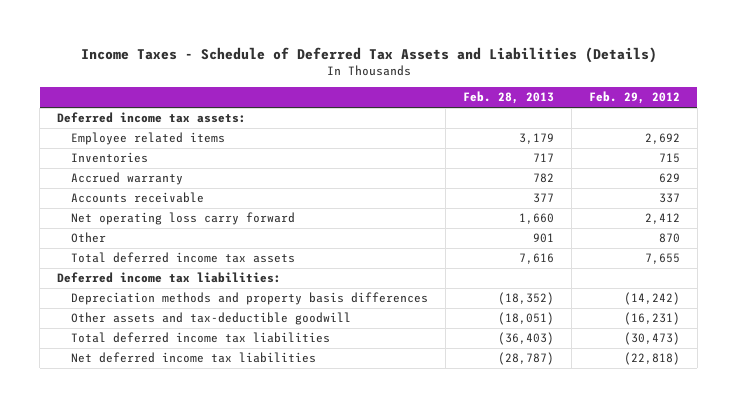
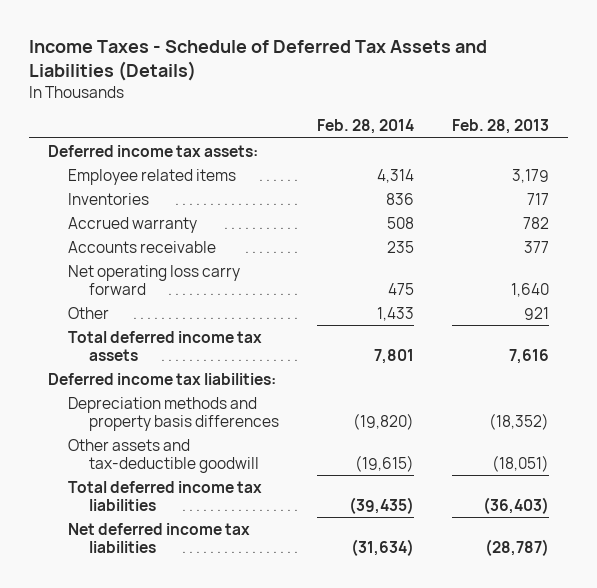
- | Feb. 28, 2013 | Feb. 29, 2012
+ | Feb. 28, 2014 | Feb. 28, 2013
- Net operating loss carry forward | 1,660 | 2,412
- Other | 901 | 870
+ Net operating loss carry forward | 475 | 1,640
+ Other | 1,433 | 921

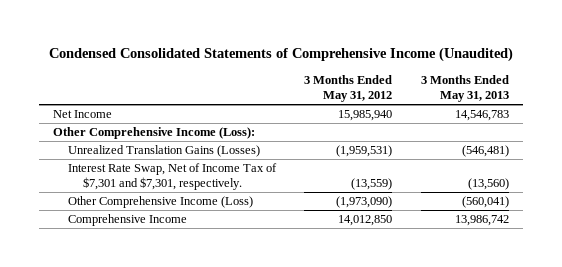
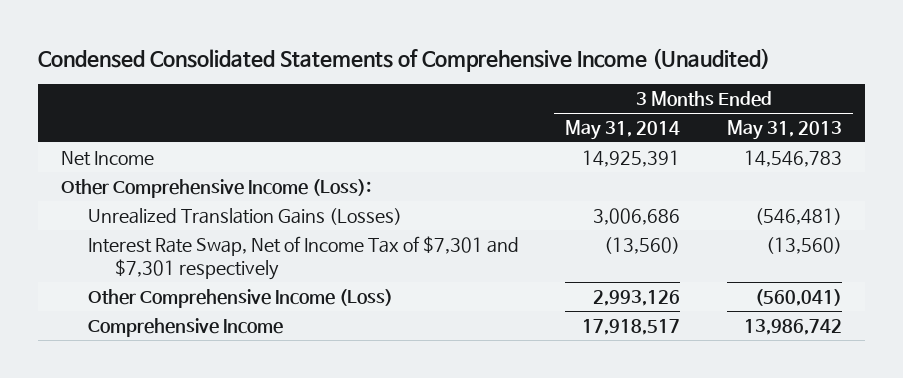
- | 3 Months Ended May 31, 2012 | 3 Months Ended May 31, 2013
+ | 3 Months Ended May 31, 2014 | 3 Months Ended May 31, 2013
- Interest Rate Swap, Net of Income Tax of $7,301 and $7,301, respectively. | (13,559) | (13,560)
+ Interest Rate Swap, Net of Income Tax of $7,301 and $7,301 respectively | (13,560) | (13,560)

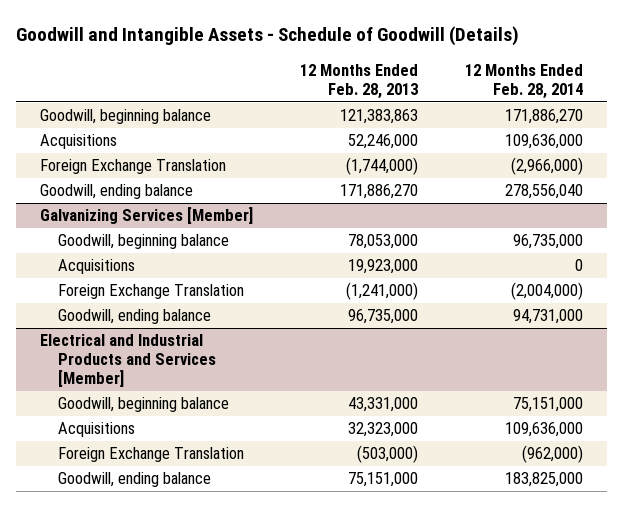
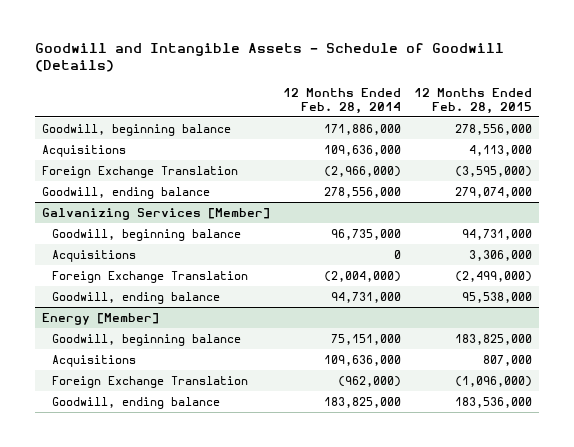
- | 12 Months Ended Feb. 28, 2013 | 12 Months Ended Feb. 28, 2014
+ | 12 Months Ended Feb. 28, 2014 | 12 Months Ended Feb. 28, 2015
- Goodwill, beginning balance | 121,383,863 | 171,886,270
+ Goodwill, beginning balance | 171,886,000 | 278,556,000
- Goodwill, ending balance | 171,886,270 | 278,556,040
+ Goodwill, ending balance | 278,556,000 | 279,074,000
- Electrical and Industrial Products and Services [Member]
+ Energy [Member]

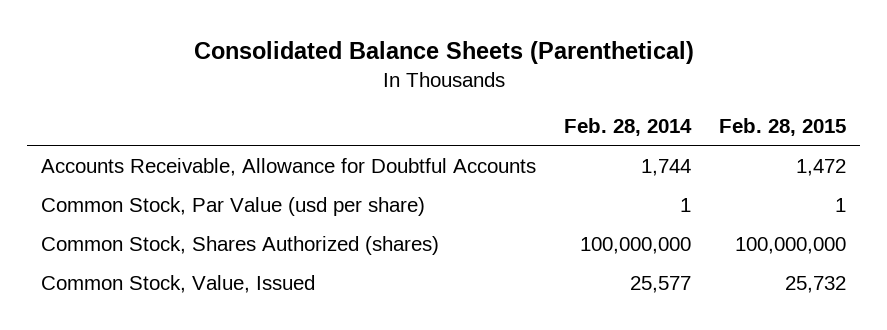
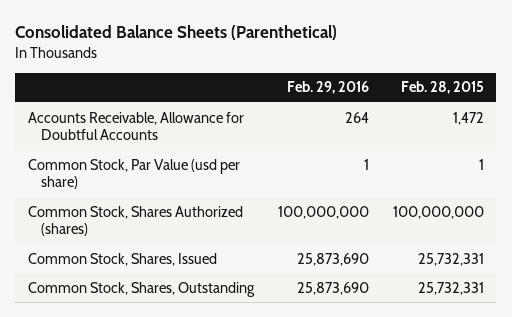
- | Feb. 28, 2014 | Feb. 28, 2015
+ | Feb. 29, 2016 | Feb. 28, 2015
- Common Stock, Value, Issued | 25,577 | 25,732
+ Common Stock, Shares, Issued | 25,873,690 | 25,732,331
+ Common Stock, Shares, Outstanding | 25,873,690 | 25,732,331

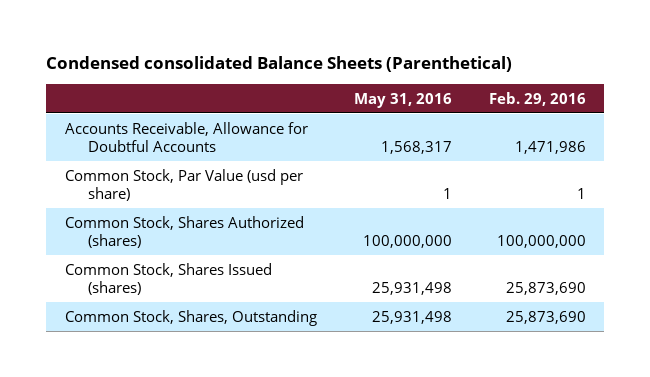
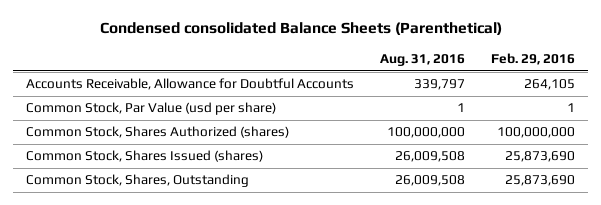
- | May 31, 2016 | Feb. 29, 2016
+ | Aug. 31, 2016 | Feb. 29, 2016
- Accounts Receivable, Allowance for Doubtful Accounts | 1,568,317 | 1,471,986
+ Accounts Receivable, Allowance for Doubtful Accounts | 339,797 | 264,105

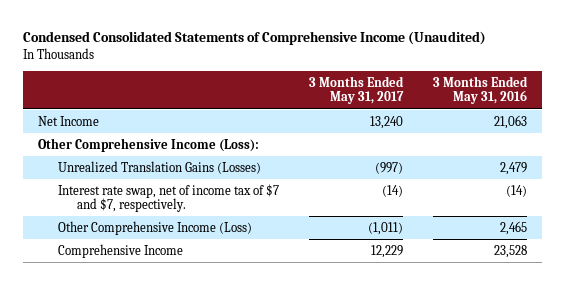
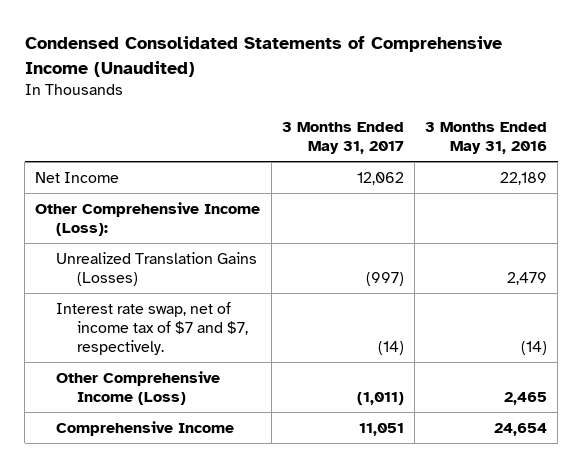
- Net Income | 13,240 | 21,063
+ Net Income | 12,062 | 22,189
- Comprehensive Income | 12,229 | 23,528
+ Comprehensive Income | 11,051 | 24,654

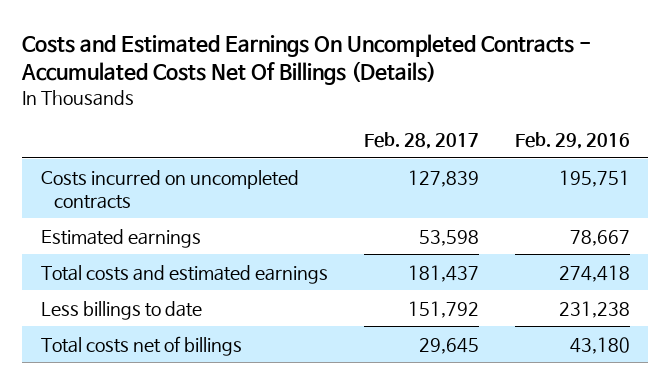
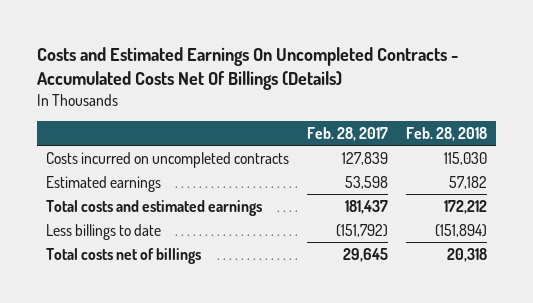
- | Feb. 28, 2017 | Feb. 29, 2016
+ | Feb. 28, 2017 | Feb. 28, 2018
- Less billings to date | 151,792 | 231,238
+ Less billings to date | (151,792) | (151,894)

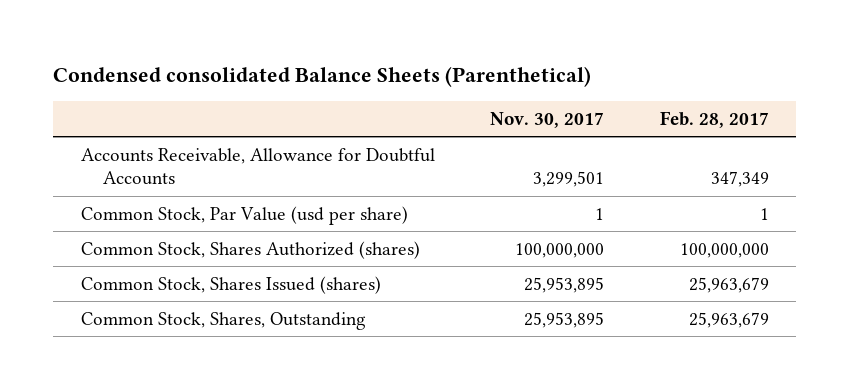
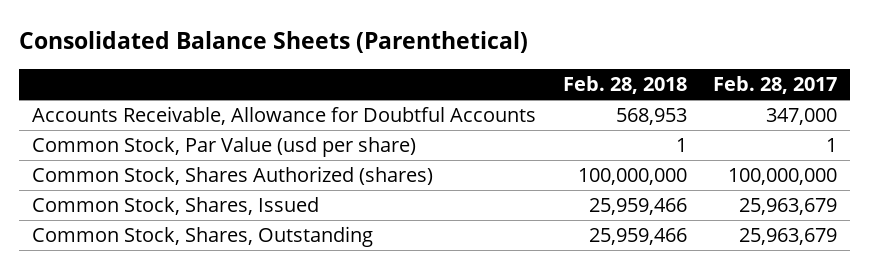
- Condensed consolidated Balance Sheets (Parenthetical)
+ Consolidated Balance Sheets (Parenthetical)
- | Nov. 30, 2017 | Feb. 28, 2017
+ | Feb. 28, 2018 | Feb. 28, 2017
- Accounts Receivable, Allowance for Doubtful Accounts | 3,299,501 | 347,349
+ Accounts Receivable, Allowance for Doubtful Accounts | 568,953 | 347,000
- Common Stock, Shares Issued (shares) | 25,953,895 | 25,963,679
+ Common Stock, Shares, Issued | 25,959,466 | 25,963,679

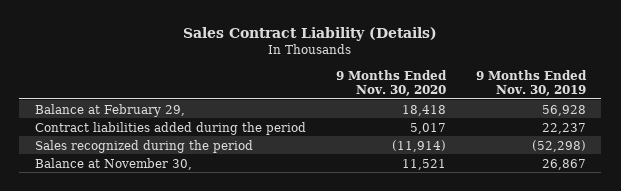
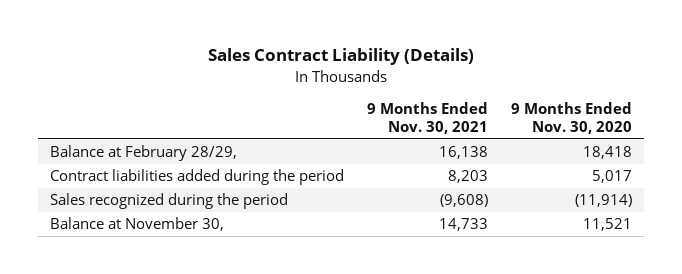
- | 9 Months Ended Nov. 30, 2020 | 9 Months Ended Nov. 30, 2019
+ | 9 Months Ended Nov. 30, 2021 | 9 Months Ended Nov. 30, 2020
- Balance at February 29, | 18,418 | 56,928
+ Balance at February 28/29, | 16,138 | 18,418

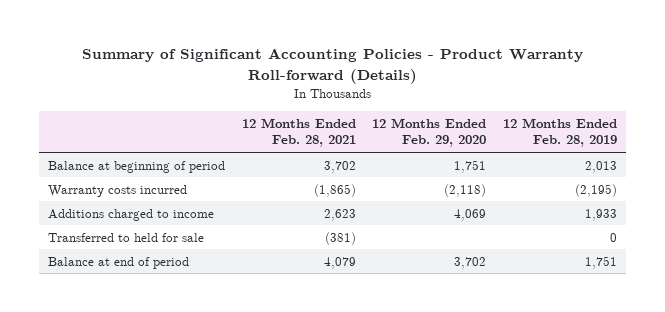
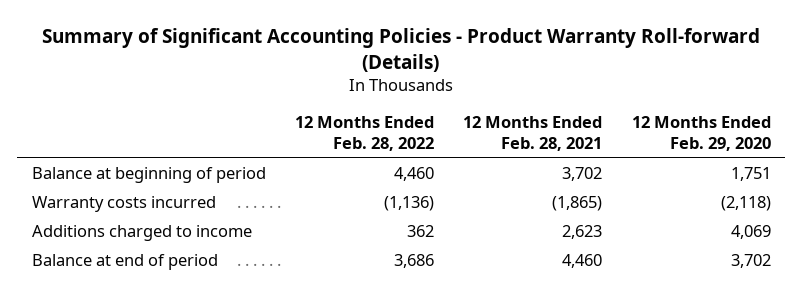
- | 12 Months Ended Feb. 28, 2021 | 12 Months Ended Feb. 29, 2020 | 12 Months Ended Feb. 28, 2019
+ | 12 Months Ended Feb. 28, 2022 | 12 Months Ended Feb. 28, 2021 | 12 Months Ended Feb. 29, 2020
- Transferred to held for sale | (381) | | 0
- Balance at end of period | 4,079 | 3,702 | 1,751
+ Balance at end of period | 3,686 | 4,460 | 3,702

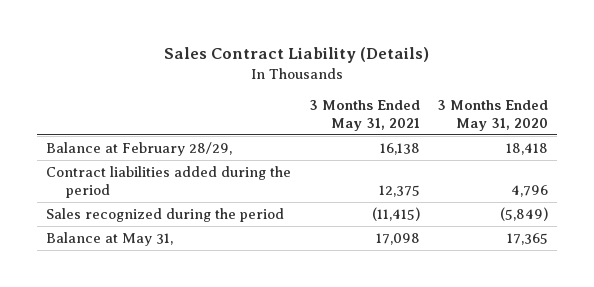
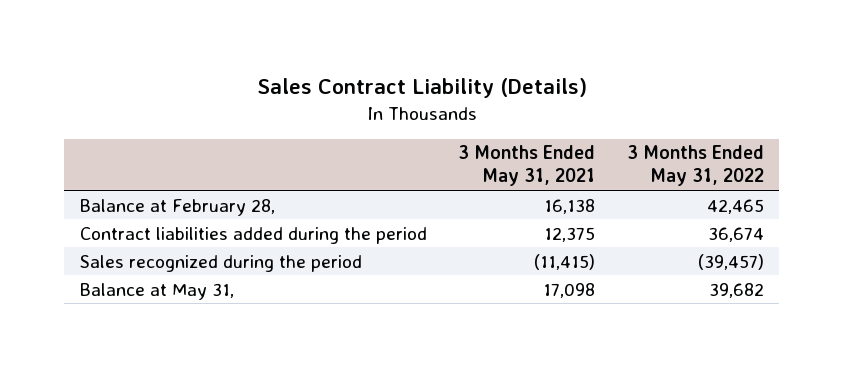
- | 3 Months Ended May 31, 2021 | 3 Months Ended May 31, 2020
+ | 3 Months Ended May 31, 2021 | 3 Months Ended May 31, 2022
- Balance at February 28/29, | 16,138 | 18,418
+ Balance at February 28, | 16,138 | 42,465

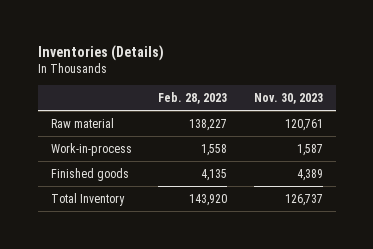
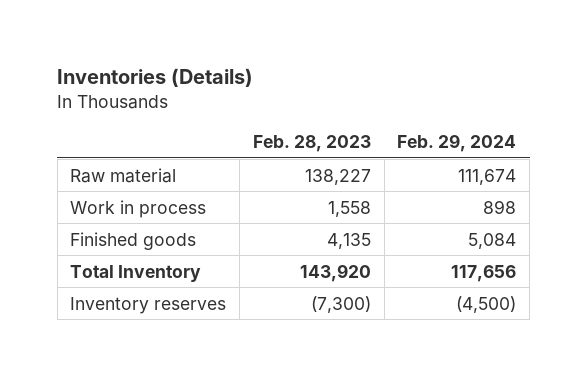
- | Feb. 28, 2023 | Nov. 30, 2023
+ | Feb. 28, 2023 | Feb. 29, 2024
- Work-in-process | 1,558 | 1,587
+ Work in process | 1,558 | 898
+ Inventory reserves | (7,300) | (4,500)

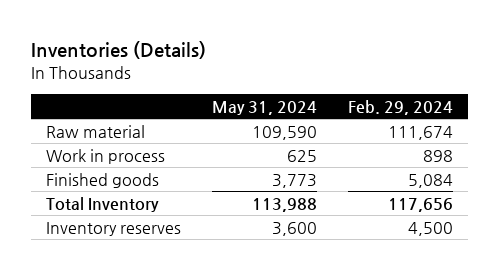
- | Feb. 28, 2023 | Feb. 29, 2024
+ | May 31, 2024 | Feb. 29, 2024
- Inventory reserves | (7,300) | (4,500)
+ Inventory reserves | 3,600 | 4,500

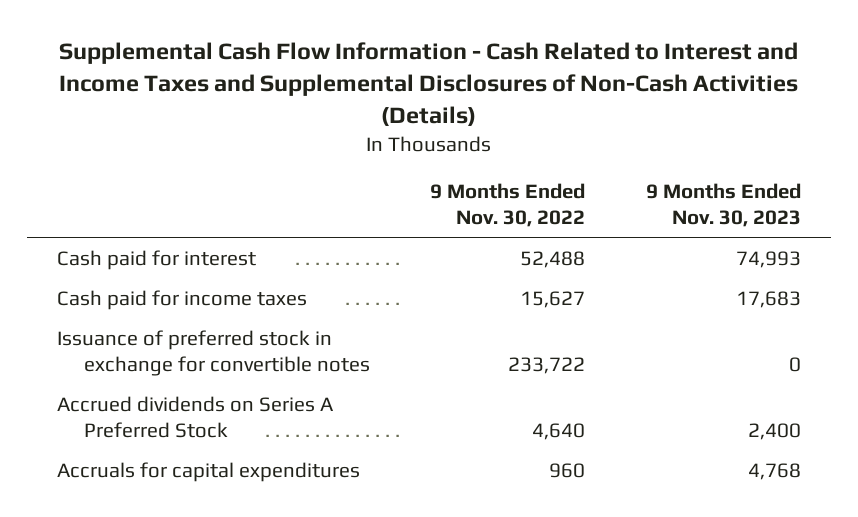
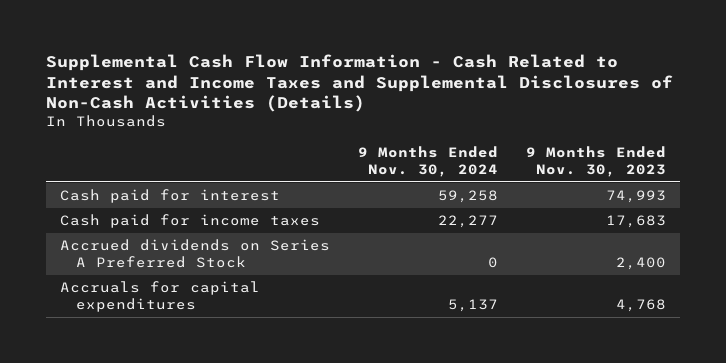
- | 9 Months Ended Nov. 30, 2022 | 9 Months Ended Nov. 30, 2023
+ | 9 Months Ended Nov. 30, 2024 | 9 Months Ended Nov. 30, 2023
- Issuance of preferred stock in exchange for convertible notes | 233,722 | 0

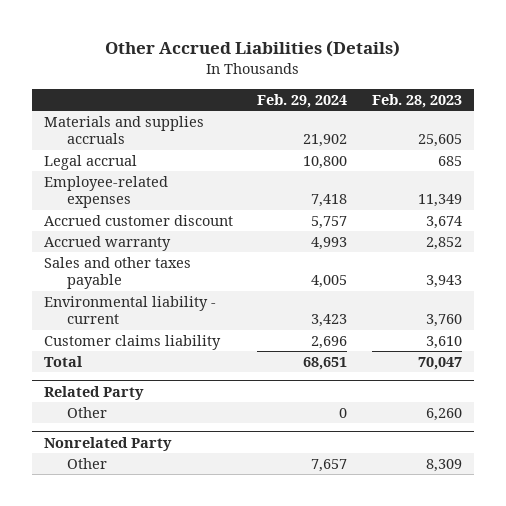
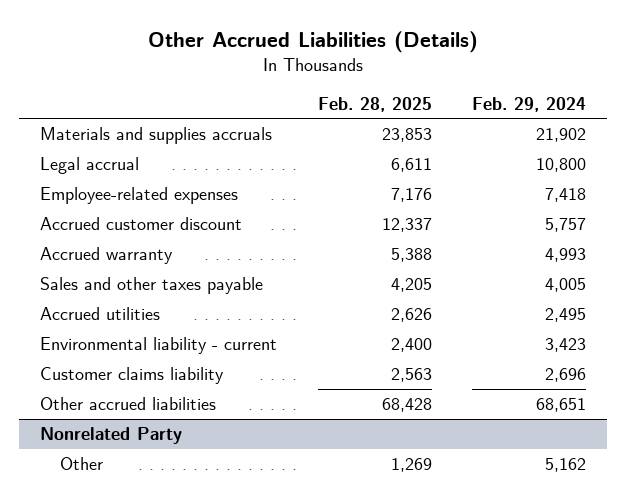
- | Feb. 29, 2024 | Feb. 28, 2023
+ | Feb. 28, 2025 | Feb. 29, 2024
+ Accrued utilities | 2,626 | 2,495
- Total | 68,651 | 70,047
- Related Party
- Other | 0 | 6,260
+ Other accrued liabilities | 68,428 | 68,651
@ Nonrelated Party
- Other | 7,657 | 8,309
+ Other | 1,269 | 5,162

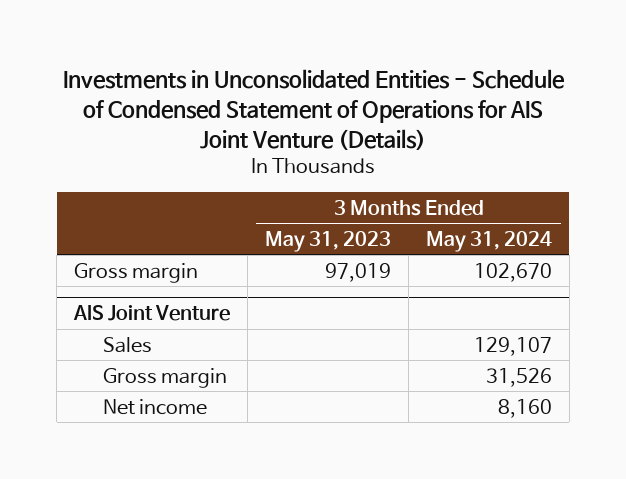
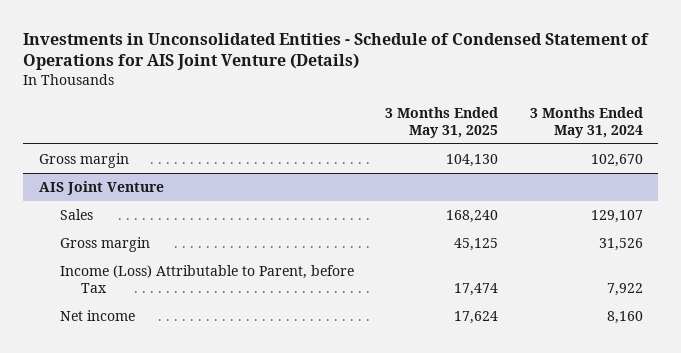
- | 3 Months Ended May 31, 2023 | 3 Months Ended May 31, 2024
+ | 3 Months Ended May 31, 2025 | 3 Months Ended May 31, 2024
@ AIS Joint Venture
+ Income (Loss) Attributable to Parent, before Tax | 17,474 | 7,922

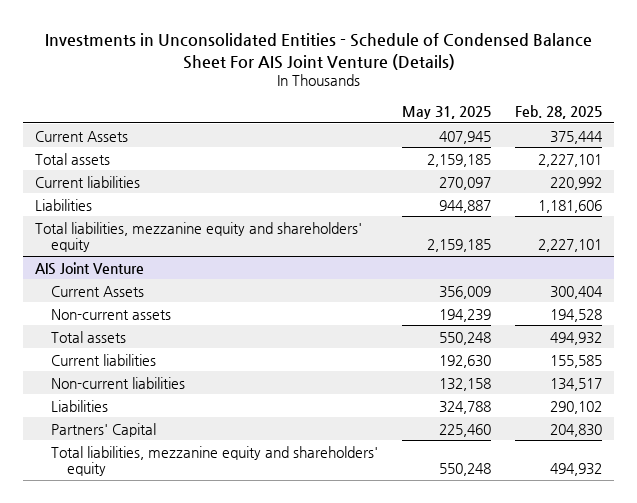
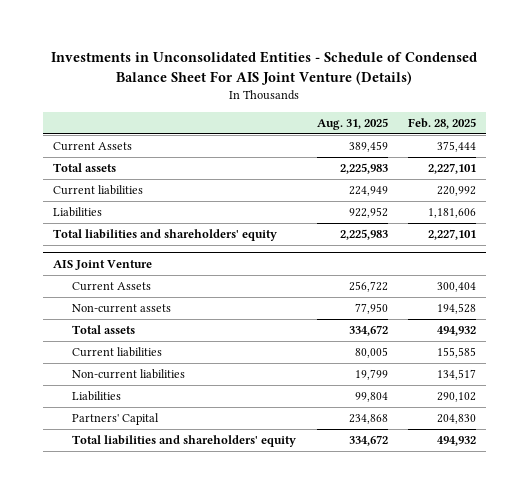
- | May 31, 2025 | Feb. 28, 2025
+ | Aug. 31, 2025 | Feb. 28, 2025
- Total liabilities, mezzanine equity and shareholders' equity | 2,159,185 | 2,227,101
+ Total liabilities and shareholders' equity | 2,225,983 | 2,227,101
@ AIS Joint Venture
- Total liabilities, mezzanine equity and shareholders' equity | 550,248 | 494,932
+ Total liabilities and shareholders' equity | 334,672 | 494,932

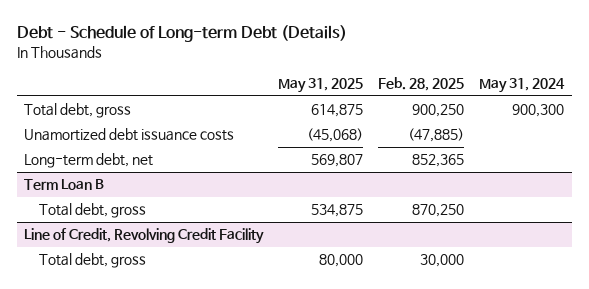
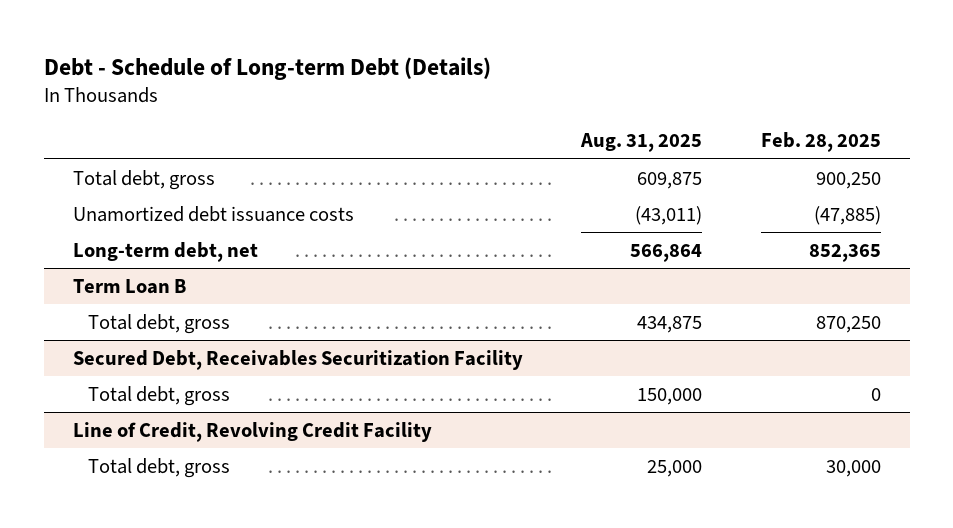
- | May 31, 2025 | Feb. 28, 2025 | May 31, 2024
+ | Aug. 31, 2025 | Feb. 28, 2025
+ Secured Debt, Receivables Securitization Facility
+ Total debt, gross | 150,000 | 0

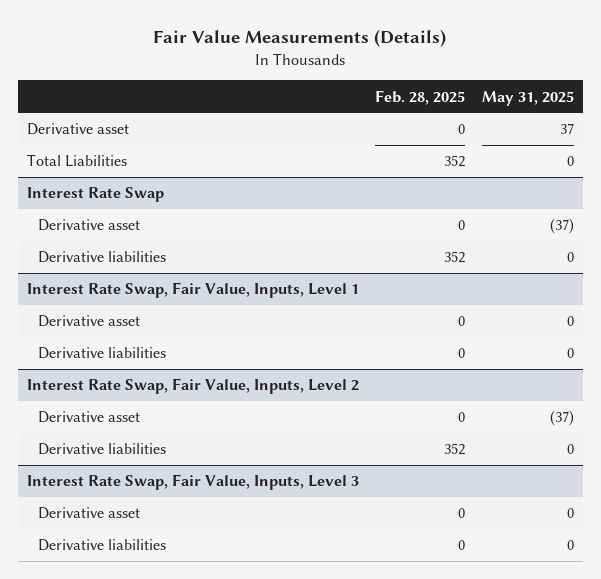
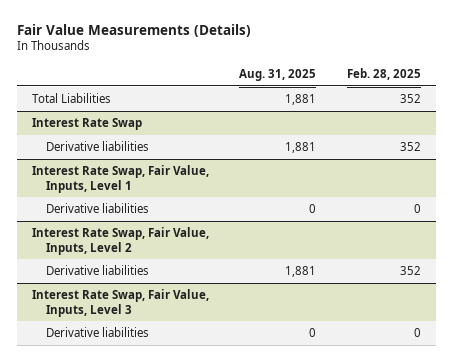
- | Feb. 28, 2025 | May 31, 2025
+ | Aug. 31, 2025 | Feb. 28, 2025
- Derivative asset | 0 | 37
@ Interest Rate Swap
- Derivative asset | 0 | (37)
@ Interest Rate Swap, Fair Value, Inputs, Level 1
- Derivative asset | 0 | 0
@ Interest Rate Swap, Fair Value, Inputs, Level 2
- Derivative asset | 0 | (37)
@ Interest Rate Swap, Fair Value, Inputs, Level 3
- Derivative asset | 0 | 0

